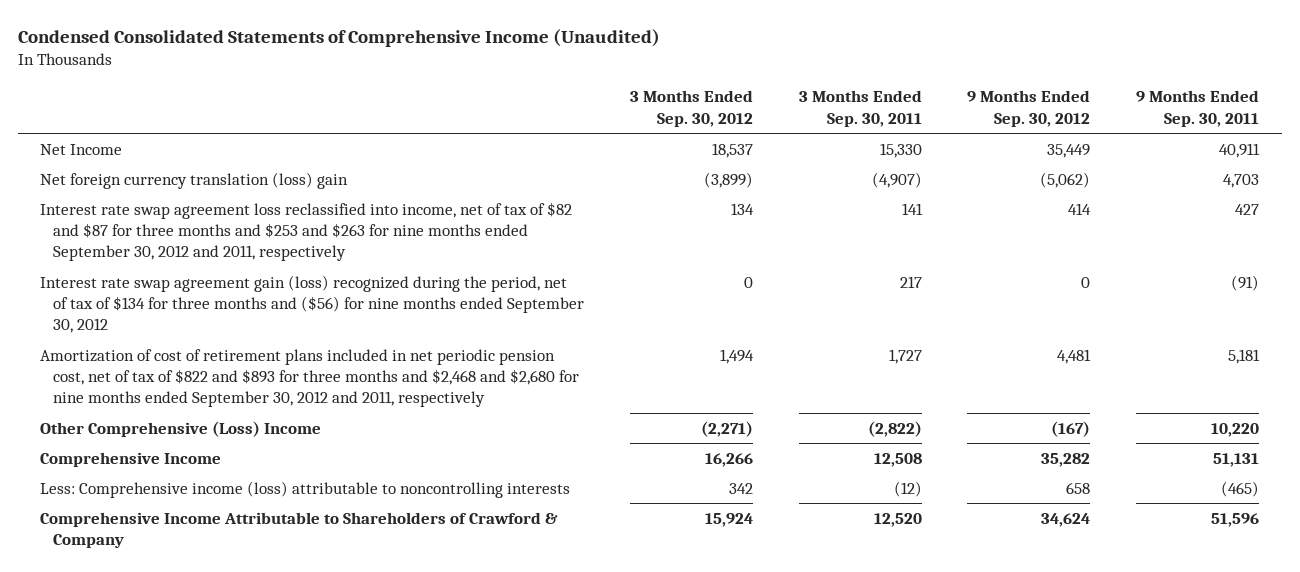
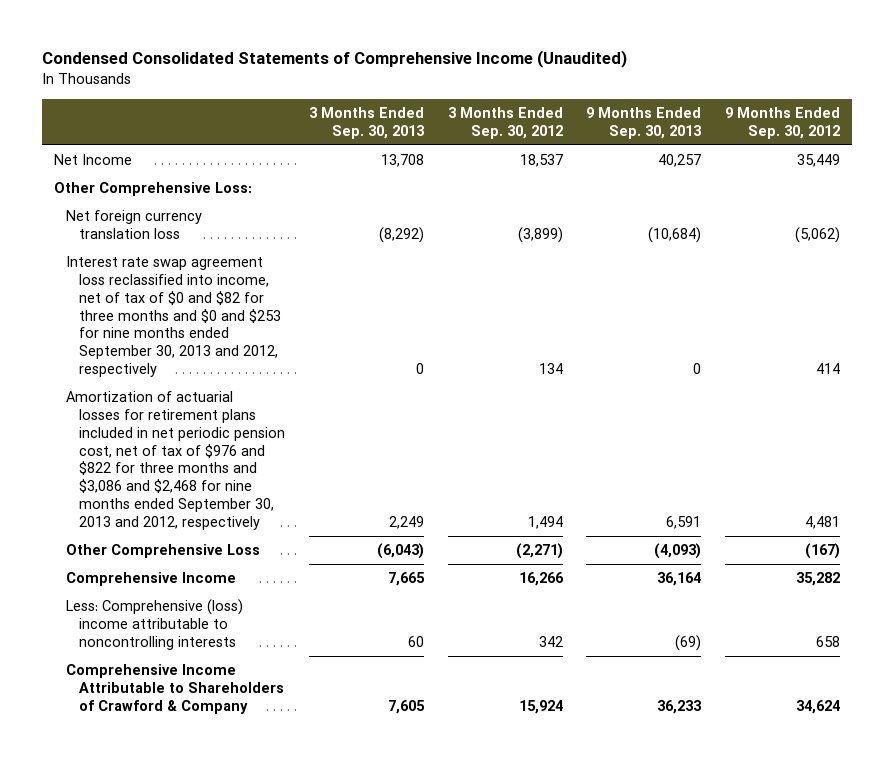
- | 3 Months Ended Sep. 30, 2012 | 3 Months Ended Sep. 30, 2011 | 9 Months Ended Sep. 30, 2012 | 9 Months Ended Sep. 30, 2011
+ | 3 Months Ended Sep. 30, 2013 | 3 Months Ended Sep. 30, 2012 | 9 Months Ended Sep. 30, 2013 | 9 Months Ended Sep. 30, 2012
- Net foreign currency translation (loss) gain | (3,899) | (4,907) | (5,062) | 4,703
- Interest rate swap agreement loss reclassified into income, net of tax of $82 and $87 for three months and $253 and $263 for nine months ended September 30, 2012 and 2011, respectively | 134 | 141 | 414 | 427
- Interest rate swap agreement gain (loss) recognized during the period, net of tax of $134 for three months and ($56) for nine months ended September 30, 2012 | 0 | 217 | 0 | (91)
- Amortization of cost of retirement plans included in net periodic pension cost, net of tax of $822 and $893 for three months and $2,468 and $2,680 for nine months ended September 30, 2012 and 2011, respectively | 1,494 | 1,727 | 4,481 | 5,181
- Other Comprehensive (Loss) Income | (2,271) | (2,822) | (167) | 10,220
+ Other Comprehensive Loss:
+ Net foreign currency translation loss | (8,292) | (3,899) | (10,684) | (5,062)
+ Interest rate swap agreement loss reclassified into income, net of tax of $0 and $82 for three months and $0 and $253 for nine months ended September 30, 2013 and 2012, respectively | 0 | 134 | 0 | 414
+ Amortization of actuarial losses for retirement plans included in net periodic pension cost, net of tax of $976 and $822 for three months and $3,086 and $2,468 for nine months ended September 30, 2013 and 2012, respectively | 2,249 | 1,494 | 6,591 | 4,481
+ Other Comprehensive Loss | (6,043) | (2,271) | (4,093) | (167)
- Less: Comprehensive income (loss) attributable to noncontrolling interests | 342 | (12) | 658 | (465)
+ Less: Comprehensive (loss) income attributable to noncontrolling interests | 60 | 342 | (69) | 658

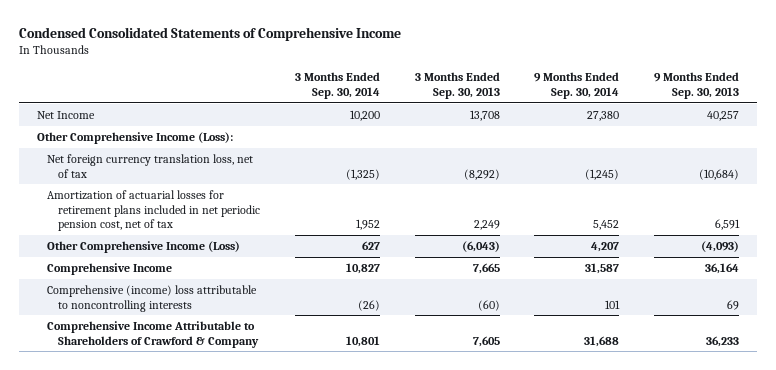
- Condensed Consolidated Statements of Comprehensive Income (Unaudited)
+ Condensed Consolidated Statements of Comprehensive Income
- | 3 Months Ended Sep. 30, 2013 | 3 Months Ended Sep. 30, 2012 | 9 Months Ended Sep. 30, 2013 | 9 Months Ended Sep. 30, 2012
+ | 3 Months Ended Sep. 30, 2014 | 3 Months Ended Sep. 30, 2013 | 9 Months Ended Sep. 30, 2014 | 9 Months Ended Sep. 30, 2013
- Other Comprehensive Loss:
- Net foreign currency translation loss | (8,292) | (3,899) | (10,684) | (5,062)
- Interest rate swap agreement loss reclassified into income, net of tax of $0 and $82 for three months and $0 and $253 for nine months ended September 30, 2013 and 2012, respectively | 0 | 134 | 0 | 414
- Amortization of actuarial losses for retirement plans included in net periodic pension cost, net of tax of $976 and $822 for three months and $3,086 and $2,468 for nine months ended September 30, 2013 and 2012, respectively | 2,249 | 1,494 | 6,591 | 4,481
- Other Comprehensive Loss | (6,043) | (2,271) | (4,093) | (167)
+ Other Comprehensive Income (Loss):
+ Net foreign currency translation loss, net of tax | (1,325) | (8,292) | (1,245) | (10,684)
+ Amortization of actuarial losses for retirement plans included in net periodic pension cost, net of tax | 1,952 | 2,249 | 5,452 | 6,591
+ Other Comprehensive Income (Loss) | 627 | (6,043) | 4,207 | (4,093)
- Less: Comprehensive (loss) income attributable to noncontrolling interests | 60 | 342 | (69) | 658
+ Comprehensive (income) loss attributable to noncontrolling interests | (26) | (60) | 101 | 69

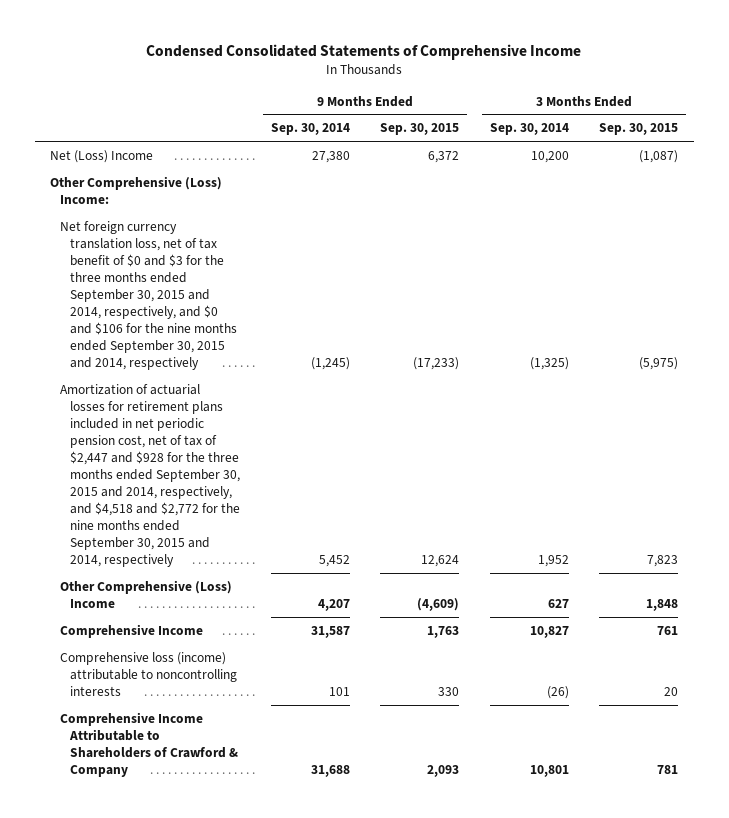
- | 3 Months Ended Sep. 30, 2014 | 3 Months Ended Sep. 30, 2013 | 9 Months Ended Sep. 30, 2014 | 9 Months Ended Sep. 30, 2013
+ | 9 Months Ended Sep. 30, 2014 | 9 Months Ended Sep. 30, 2015 | 3 Months Ended Sep. 30, 2014 | 3 Months Ended Sep. 30, 2015
- Net Income | 10,200 | 13,708 | 27,380 | 40,257
- Other Comprehensive Income (Loss):
- Net foreign currency translation loss, net of tax | (1,325) | (8,292) | (1,245) | (10,684)
- Amortization of actuarial losses for retirement plans included in net periodic pension cost, net of tax | 1,952 | 2,249 | 5,452 | 6,591
- Other Comprehensive Income (Loss) | 627 | (6,043) | 4,207 | (4,093)
+ Net (Loss) Income | 27,380 | 6,372 | 10,200 | (1,087)
+ Other Comprehensive (Loss) Income:
+ Net foreign currency translation loss, net of tax benefit of $0 and $3 for the three months ended September 30, 2015 and 2014, respectively, and $0 and $106 for the nine months ended September 30, 2015 and 2014, respectively | (1,245) | (17,233) | (1,325) | (5,975)
+ Amortization of actuarial losses for retirement plans included in net periodic pension cost, net of tax of $2,447 and $928 for the three months ended September 30, 2015 and 2014, respectively, and $4,518 and $2,772 for the nine months ended September 30, 2015 and 2014, respectively | 5,452 | 12,624 | 1,952 | 7,823
+ Other Comprehensive (Loss) Income | 4,207 | (4,609) | 627 | 1,848
- Comprehensive (income) loss attributable to noncontrolling interests | (26) | (60) | 101 | 69
+ Comprehensive loss (income) attributable to noncontrolling interests | 101 | 330 | (26) | 20

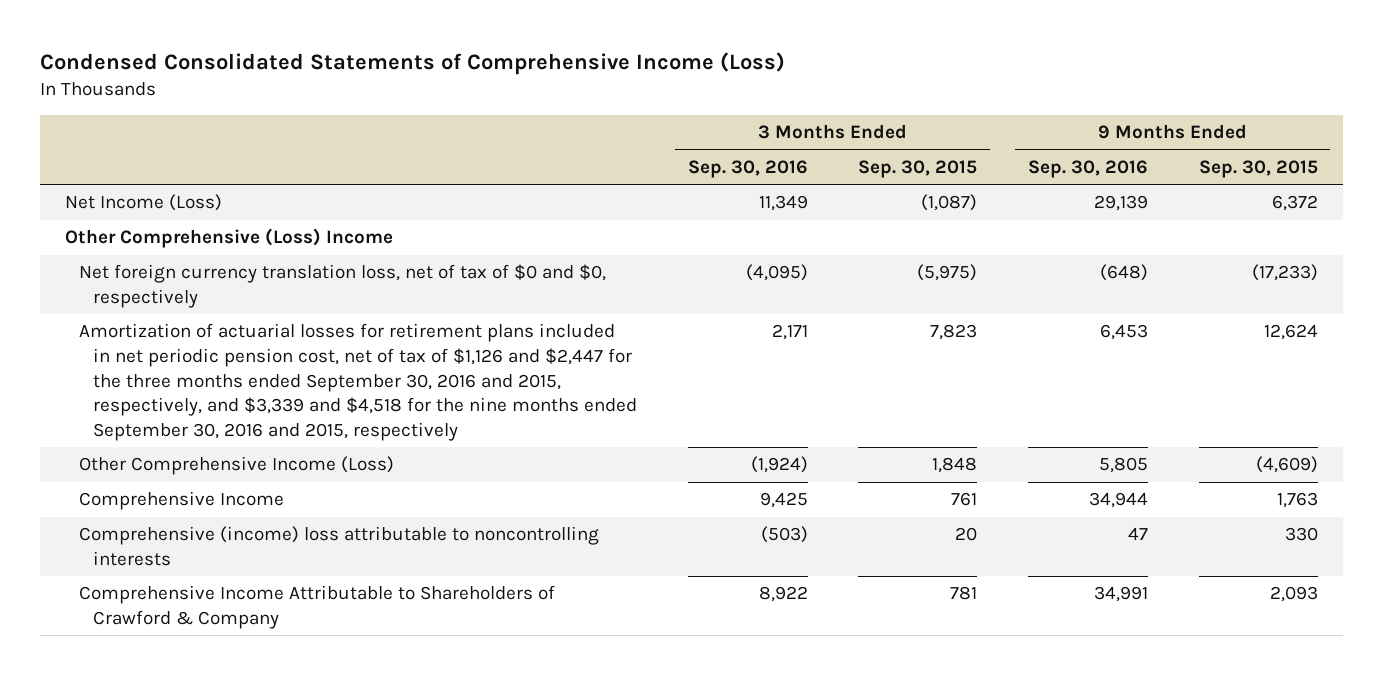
- Condensed Consolidated Statements of Comprehensive Income
+ Condensed Consolidated Statements of Comprehensive Income (Loss)
- | 9 Months Ended Sep. 30, 2014 | 9 Months Ended Sep. 30, 2015 | 3 Months Ended Sep. 30, 2014 | 3 Months Ended Sep. 30, 2015
+ | 3 Months Ended Sep. 30, 2016 | 3 Months Ended Sep. 30, 2015 | 9 Months Ended Sep. 30, 2016 | 9 Months Ended Sep. 30, 2015
- Net (Loss) Income | 27,380 | 6,372 | 10,200 | (1,087)
- Other Comprehensive (Loss) Income:
- Net foreign currency translation loss, net of tax benefit of $0 and $3 for the three months ended September 30, 2015 and 2014, respectively, and $0 and $106 for the nine months ended September 30, 2015 and 2014, respectively | (1,245) | (17,233) | (1,325) | (5,975)
- Amortization of actuarial losses for retirement plans included in net periodic pension cost, net of tax of $2,447 and $928 for the three months ended September 30, 2015 and 2014, respectively, and $4,518 and $2,772 for the nine months ended September 30, 2015 and 2014, respectively | 5,452 | 12,624 | 1,952 | 7,823
- Other Comprehensive (Loss) Income | 4,207 | (4,609) | 627 | 1,848
+ Net Income (Loss) | 11,349 | (1,087) | 29,139 | 6,372
+ Other Comprehensive (Loss) Income
+ Net foreign currency translation loss, net of tax of $0 and $0, respectively | (4,095) | (5,975) | (648) | (17,233)
+ Amortization of actuarial losses for retirement plans included in net periodic pension cost, net of tax of $1,126 and $2,447 for the three months ended September 30, 2016 and 2015, respectively, and $3,339 and $4,518 for the nine months ended September 30, 2016 and 2015, respectively | 2,171 | 7,823 | 6,453 | 12,624
+ Other Comprehensive Income (Loss) | (1,924) | 1,848 | 5,805 | (4,609)
- Comprehensive loss (income) attributable to noncontrolling interests | 101 | 330 | (26) | 20
+ Comprehensive (income) loss attributable to noncontrolling interests | (503) | 20 | 47 | 330

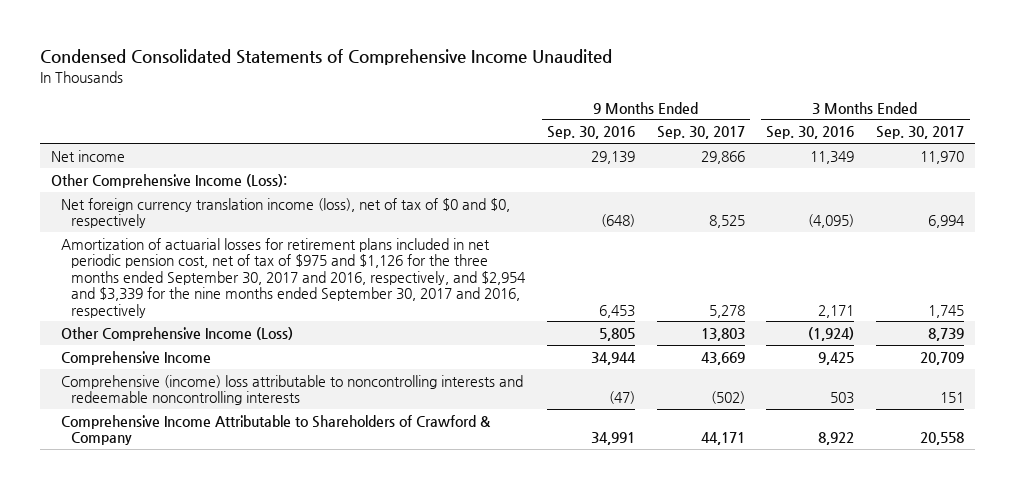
- Condensed Consolidated Statements of Comprehensive Income (Loss)
+ Condensed Consolidated Statements of Comprehensive Income Unaudited
- | 3 Months Ended Sep. 30, 2016 | 3 Months Ended Sep. 30, 2015 | 9 Months Ended Sep. 30, 2016 | 9 Months Ended Sep. 30, 2015
+ | 9 Months Ended Sep. 30, 2016 | 9 Months Ended Sep. 30, 2017 | 3 Months Ended Sep. 30, 2016 | 3 Months Ended Sep. 30, 2017
- Net Income (Loss) | 11,349 | (1,087) | 29,139 | 6,372
- Other Comprehensive (Loss) Income
- Net foreign currency translation loss, net of tax of $0 and $0, respectively | (4,095) | (5,975) | (648) | (17,233)
- Amortization of actuarial losses for retirement plans included in net periodic pension cost, net of tax of $1,126 and $2,447 for the three months ended September 30, 2016 and 2015, respectively, and $3,339 and $4,518 for the nine months ended September 30, 2016 and 2015, respectively | 2,171 | 7,823 | 6,453 | 12,624
+ Net income | 29,139 | 29,866 | 11,349 | 11,970
+ Other Comprehensive Income (Loss):
+ Net foreign currency translation income (loss), net of tax of $0 and $0, respectively | (648) | 8,525 | (4,095) | 6,994
+ Amortization of actuarial losses for retirement plans included in net periodic pension cost, net of tax of $975 and $1,126 for the three months ended September 30, 2017 and 2016, respectively, and $2,954 and $3,339 for the nine months ended September 30, 2017 and 2016, respectively | 6,453 | 5,278 | 2,171 | 1,745
- Comprehensive (income) loss attributable to noncontrolling interests | (503) | 20 | 47 | 330
+ Comprehensive (income) loss attributable to noncontrolling interests and redeemable noncontrolling interests | (47) | (502) | 503 | 151

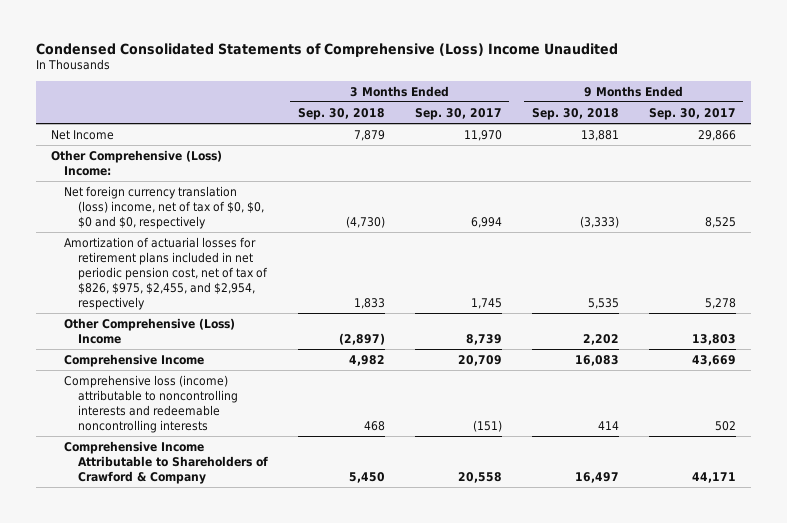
- Condensed Consolidated Statements of Comprehensive Income Unaudited
+ Condensed Consolidated Statements of Comprehensive (Loss) Income Unaudited
- | 9 Months Ended Sep. 30, 2016 | 9 Months Ended Sep. 30, 2017 | 3 Months Ended Sep. 30, 2016 | 3 Months Ended Sep. 30, 2017
+ | 3 Months Ended Sep. 30, 2018 | 3 Months Ended Sep. 30, 2017 | 9 Months Ended Sep. 30, 2018 | 9 Months Ended Sep. 30, 2017
- Net income | 29,139 | 29,866 | 11,349 | 11,970
- Other Comprehensive Income (Loss):
- Net foreign currency translation income (loss), net of tax of $0 and $0, respectively | (648) | 8,525 | (4,095) | 6,994
- Amortization of actuarial losses for retirement plans included in net periodic pension cost, net of tax of $975 and $1,126 for the three months ended September 30, 2017 and 2016, respectively, and $2,954 and $3,339 for the nine months ended September 30, 2017 and 2016, respectively | 6,453 | 5,278 | 2,171 | 1,745
- Other Comprehensive Income (Loss) | 5,805 | 13,803 | (1,924) | 8,739
+ Net Income | 7,879 | 11,970 | 13,881 | 29,866
+ Other Comprehensive (Loss) Income:
+ Net foreign currency translation (loss) income, net of tax of $0, $0, $0 and $0, respectively | (4,730) | 6,994 | (3,333) | 8,525
+ Amortization of actuarial losses for retirement plans included in net periodic pension cost, net of tax of $826, $975, $2,455, and $2,954, respectively | 1,833 | 1,745 | 5,535 | 5,278
+ Other Comprehensive (Loss) Income | (2,897) | 8,739 | 2,202 | 13,803
- Comprehensive (income) loss attributable to noncontrolling interests and redeemable noncontrolling interests | (47) | (502) | 503 | 151
+ Comprehensive loss (income) attributable to noncontrolling interests and redeemable noncontrolling interests | 468 | (151) | 414 | 502

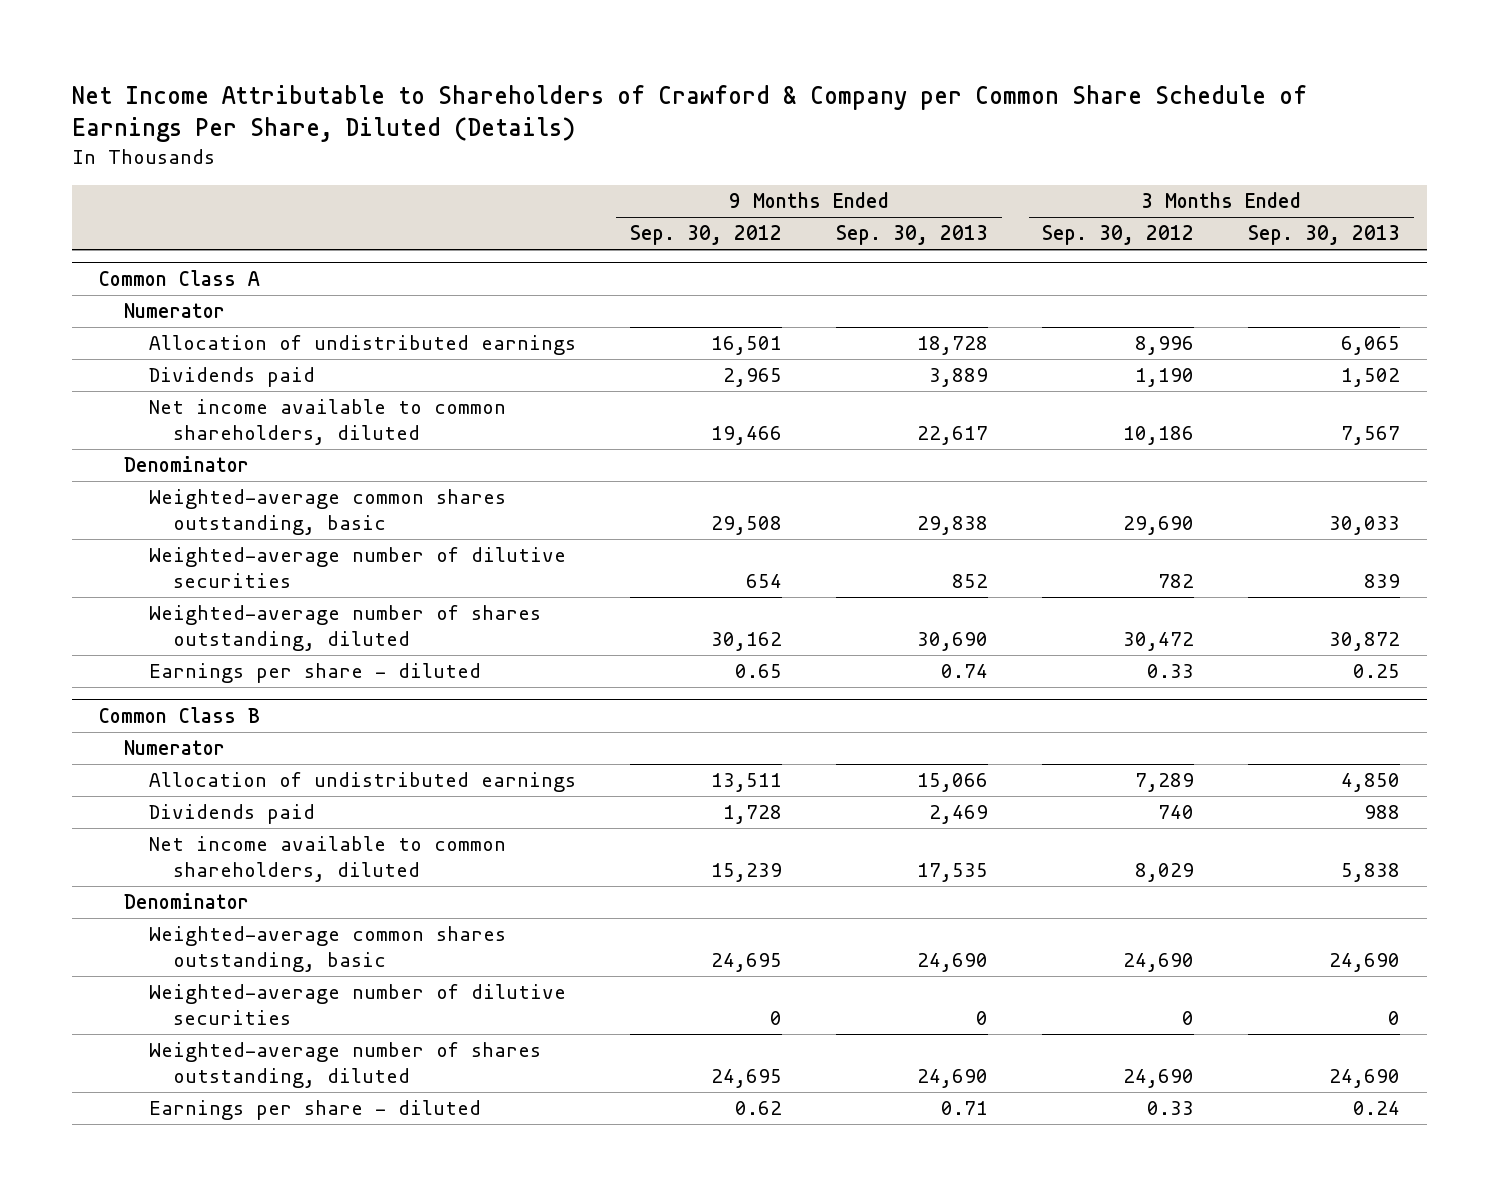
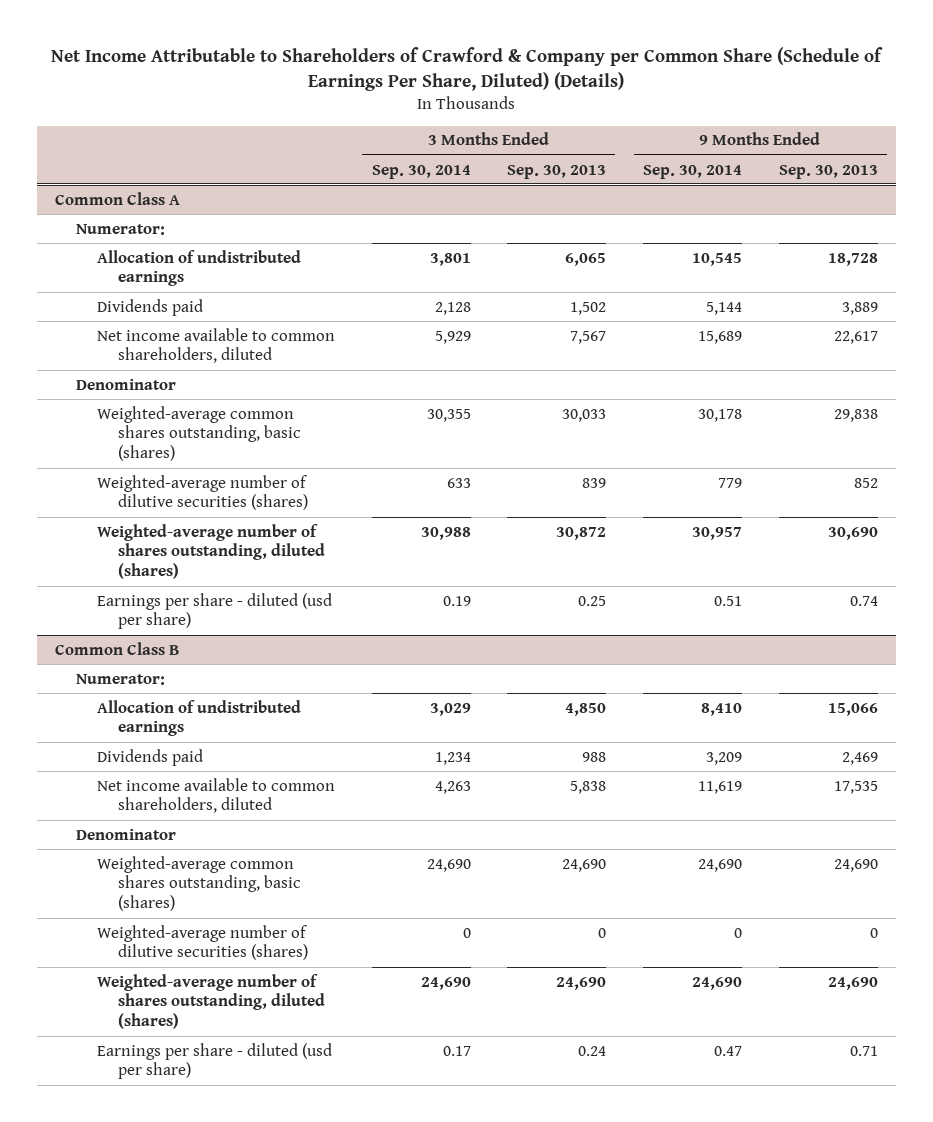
- Net Income Attributable to Shareholders of Crawford & Company per Common Share Schedule of Earnings Per Share, Diluted (Details)
+ Net Income Attributable to Shareholders of Crawford & Company per Common Share (Schedule of Earnings Per Share, Diluted) (Details)
- | 9 Months Ended Sep. 30, 2012 | 9 Months Ended Sep. 30, 2013 | 3 Months Ended Sep. 30, 2012 | 3 Months Ended Sep. 30, 2013
+ | 3 Months Ended Sep. 30, 2014 | 3 Months Ended Sep. 30, 2013 | 9 Months Ended Sep. 30, 2014 | 9 Months Ended Sep. 30, 2013
@ Common Class A
- Numerator
+ Numerator:
- Weighted-average common shares outstanding, basic | 29,508 | 29,838 | 29,690 | 30,033
- Weighted-average number of dilutive securities | 654 | 852 | 782 | 839
- Weighted-average number of shares outstanding, diluted | 30,162 | 30,690 | 30,472 | 30,872
- Earnings per share - diluted | 0.65 | 0.74 | 0.33 | 0.25
+ Weighted-average common shares outstanding, basic (shares) | 30,355 | 30,033 | 30,178 | 29,838
+ Weighted-average number of dilutive securities (shares) | 633 | 839 | 779 | 852
+ Weighted-average number of shares outstanding, diluted (shares) | 30,988 | 30,872 | 30,957 | 30,690
+ Earnings per share - diluted (usd per share) | 0.19 | 0.25 | 0.51 | 0.74
@ Common Class B
- Numerator
+ Numerator:
- Weighted-average common shares outstanding, basic | 24,695 | 24,690 | 24,690 | 24,690
- Weighted-average number of dilutive securities | 0 | 0 | 0 | 0
- Weighted-average number of shares outstanding, diluted | 24,695 | 24,690 | 24,690 | 24,690
- Earnings per share - diluted | 0.62 | 0.71 | 0.33 | 0.24
+ Weighted-average common shares outstanding, basic (shares) | 24,690 | 24,690 | 24,690 | 24,690
+ Weighted-average number of dilutive securities (shares) | 0 | 0 | 0 | 0
+ Weighted-average number of shares outstanding, diluted (shares) | 24,690 | 24,690 | 24,690 | 24,690
+ Earnings per share - diluted (usd per share) | 0.17 | 0.24 | 0.47 | 0.71

